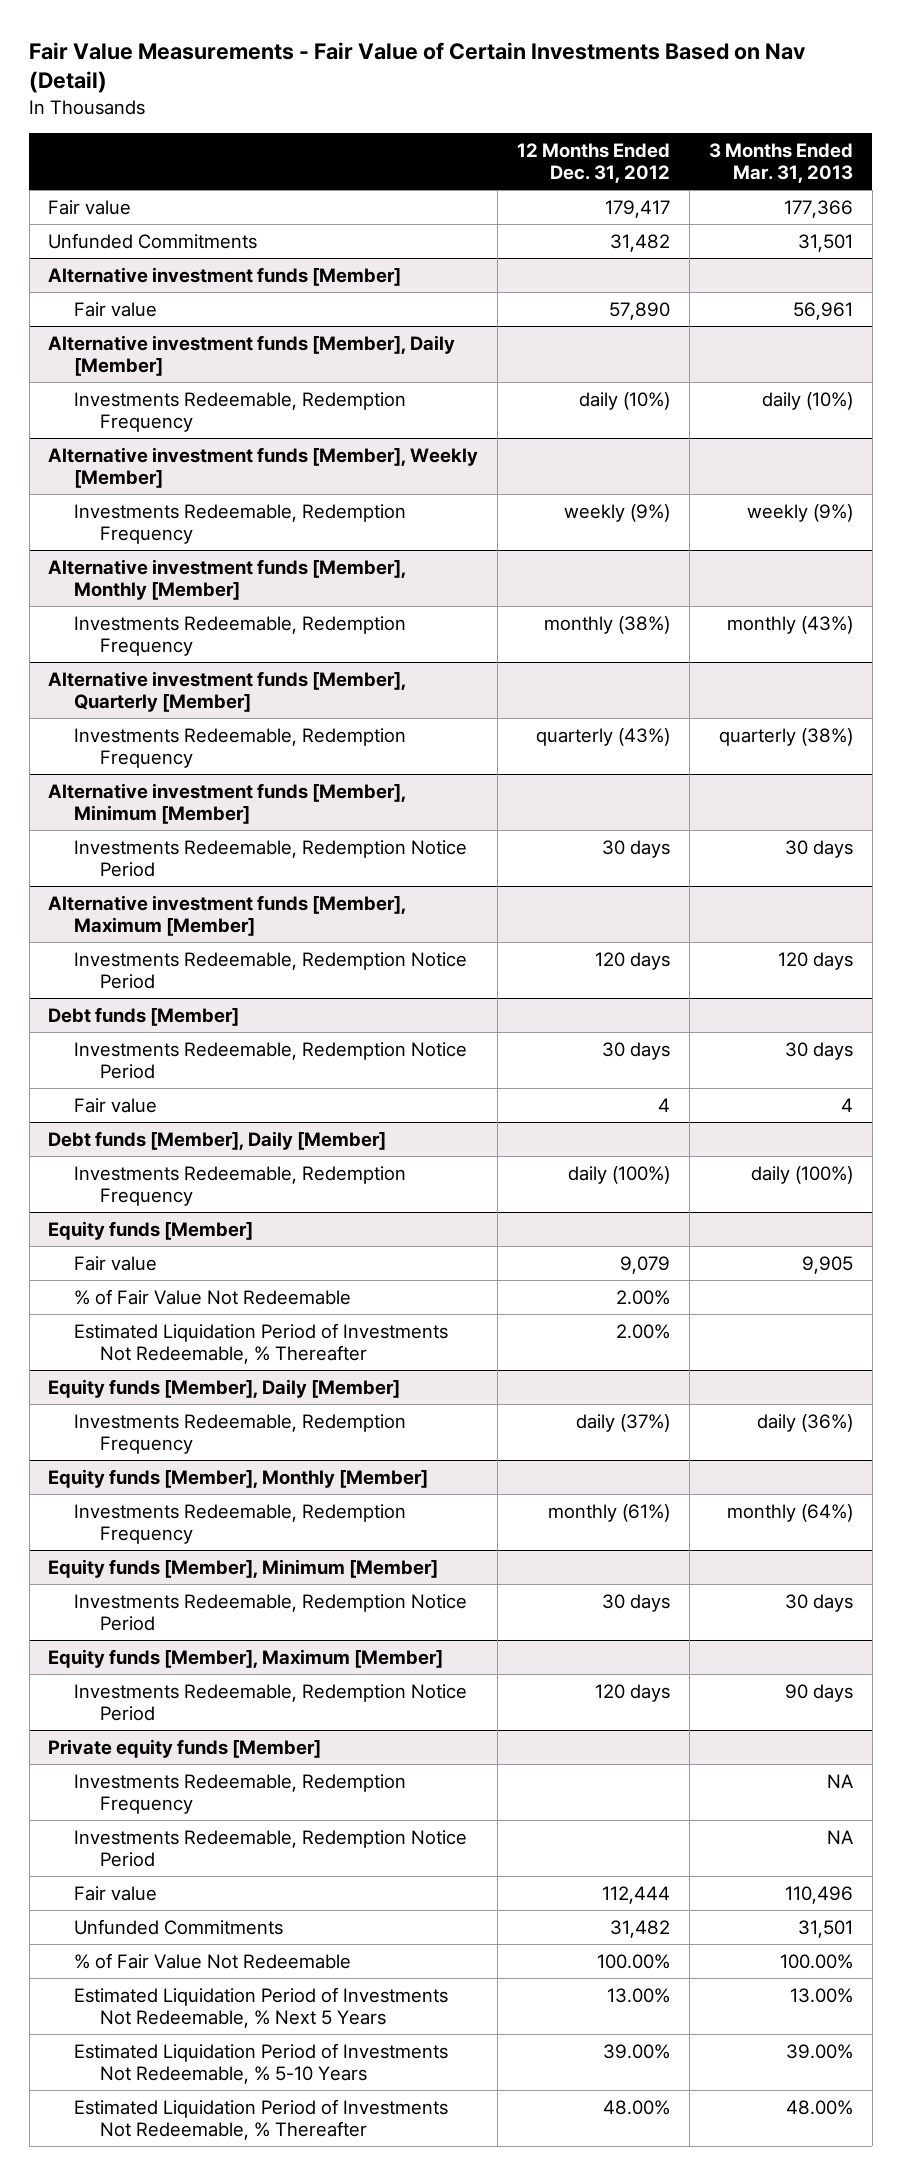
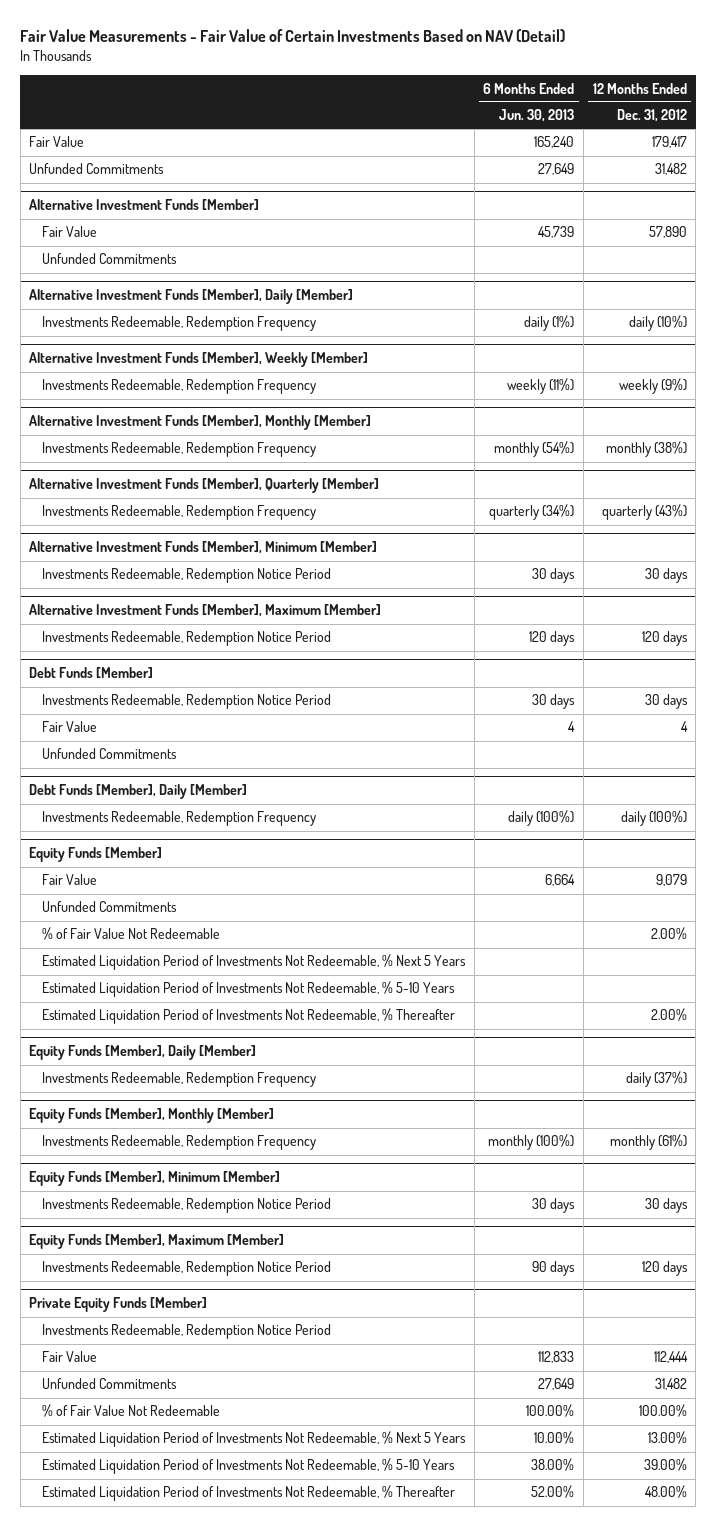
- Fair Value Measurements - Fair Value of Certain Investments Based on Nav (Detail)
+ Fair Value Measurements - Fair Value of Certain Investments Based on NAV (Detail)
- | 12 Months Ended Dec. 31, 2012 | 3 Months Ended Mar. 31, 2013
+ | 6 Months Ended Jun. 30, 2013 | 12 Months Ended Dec. 31, 2012
- Fair value | 179,417 | 177,366
+ Fair Value | 165,240 | 179,417
- Alternative investment funds [Member]
- Fair value | 57,890 | 56,961
- Alternative investment funds [Member], Daily [Member]
+ Alternative Investment Funds [Member]
+ Fair Value | 45,739 | 57,890
+ Unfunded Commitments
+ Alternative Investment Funds [Member], Daily [Member]
- Alternative investment funds [Member], Weekly [Member]
+ Alternative Investment Funds [Member], Weekly [Member]
- Alternative investment funds [Member], Monthly [Member]
+ Alternative Investment Funds [Member], Monthly [Member]
- Alternative investment funds [Member], Quarterly [Member]
+ Alternative Investment Funds [Member], Quarterly [Member]
- Alternative investment funds [Member], Minimum [Member]
+ Alternative Investment Funds [Member], Minimum [Member]
- Alternative investment funds [Member], Maximum [Member]
+ Alternative Investment Funds [Member], Maximum [Member]
- Debt funds [Member]
+ Debt Funds [Member]
- Fair value | 4 | 4
- Debt funds [Member], Daily [Member]
+ Fair Value | 4 | 4
+ Unfunded Commitments
+ Debt Funds [Member], Daily [Member]
- Equity funds [Member]
- Fair value | 9,079 | 9,905
+ Equity Funds [Member]
+ Fair Value | 6,664 | 9,079
+ Unfunded Commitments
+ Estimated Liquidation Period of Investments Not Redeemable, % Next 5 Years
+ Estimated Liquidation Period of Investments Not Redeemable, % 5-10 Years
- Equity funds [Member], Daily [Member]
+ Equity Funds [Member], Daily [Member]
- Equity funds [Member], Monthly [Member]
+ Equity Funds [Member], Monthly [Member]
- Equity funds [Member], Minimum [Member]
+ Equity Funds [Member], Minimum [Member]
- Equity funds [Member], Maximum [Member]
+ Equity Funds [Member], Maximum [Member]
- Private equity funds [Member]
- Investments Redeemable, Redemption Frequency | | NA
+ Private Equity Funds [Member]
- Fair value | 112,444 | 110,496
+ Fair Value | 112,833 | 112,444

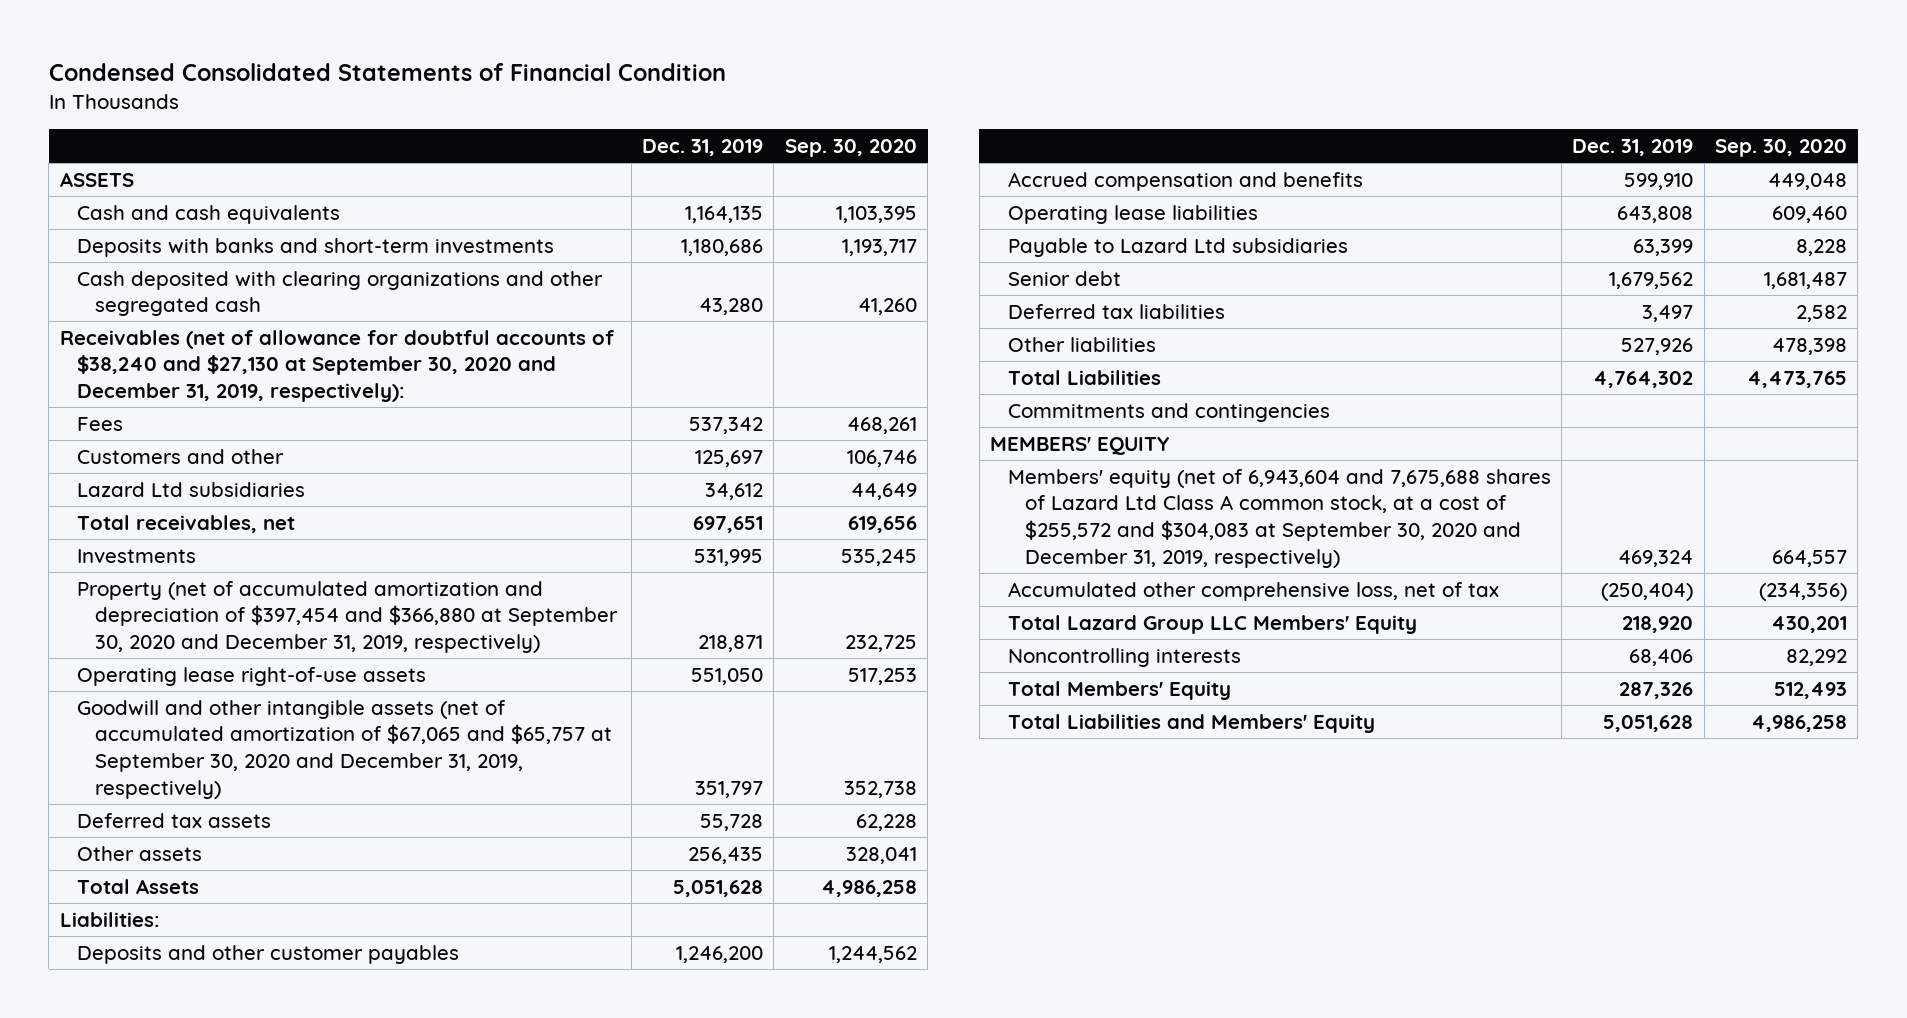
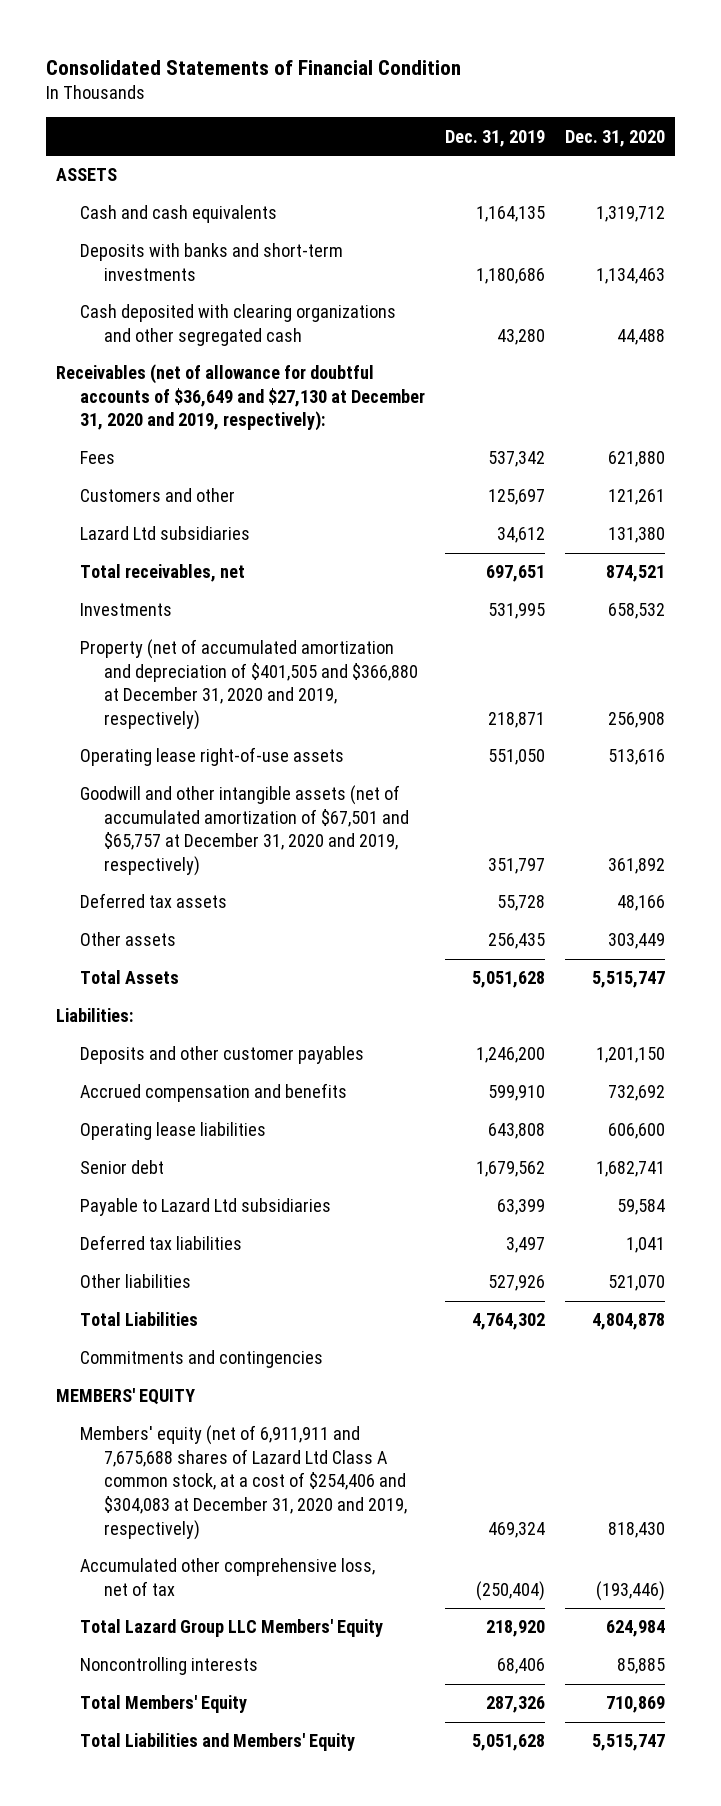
- Condensed Consolidated Statements of Financial Condition
+ Consolidated Statements of Financial Condition
- | Dec. 31, 2019 | Sep. 30, 2020
+ | Dec. 31, 2019 | Dec. 31, 2020
- Receivables (net of allowance for doubtful accounts of $38,240 and $27,130 at September 30, 2020 and December 31, 2019, respectively):
+ Receivables (net of allowance for doubtful accounts of $36,649 and $27,130 at December 31, 2020 and 2019, respectively):
- Property (net of accumulated amortization and depreciation of $397,454 and $366,880 at September 30, 2020 and December 31, 2019, respectively) | 218,871 | 232,725
+ Property (net of accumulated amortization and depreciation of $401,505 and $366,880 at December 31, 2020 and 2019, respectively) | 218,871 | 256,908
- Goodwill and other intangible assets (net of accumulated amortization of $67,065 and $65,757 at September 30, 2020 and December 31, 2019, respectively) | 351,797 | 352,738
+ Goodwill and other intangible assets (net of accumulated amortization of $67,501 and $65,757 at December 31, 2020 and 2019, respectively) | 351,797 | 361,892
moved down: Payable to Lazard Ltd subsidiaries | 63,399 | 59,584
- Members' equity (net of 6,943,604 and 7,675,688 shares of Lazard Ltd Class A common stock, at a cost of $255,572 and $304,083 at September 30, 2020 and December 31, 2019, respectively) | 469,324 | 664,557
+ Members' equity (net of 6,911,911 and 7,675,688 shares of Lazard Ltd Class A common stock, at a cost of $254,406 and $304,083 at December 31, 2020 and 2019, respectively) | 469,324 | 818,430

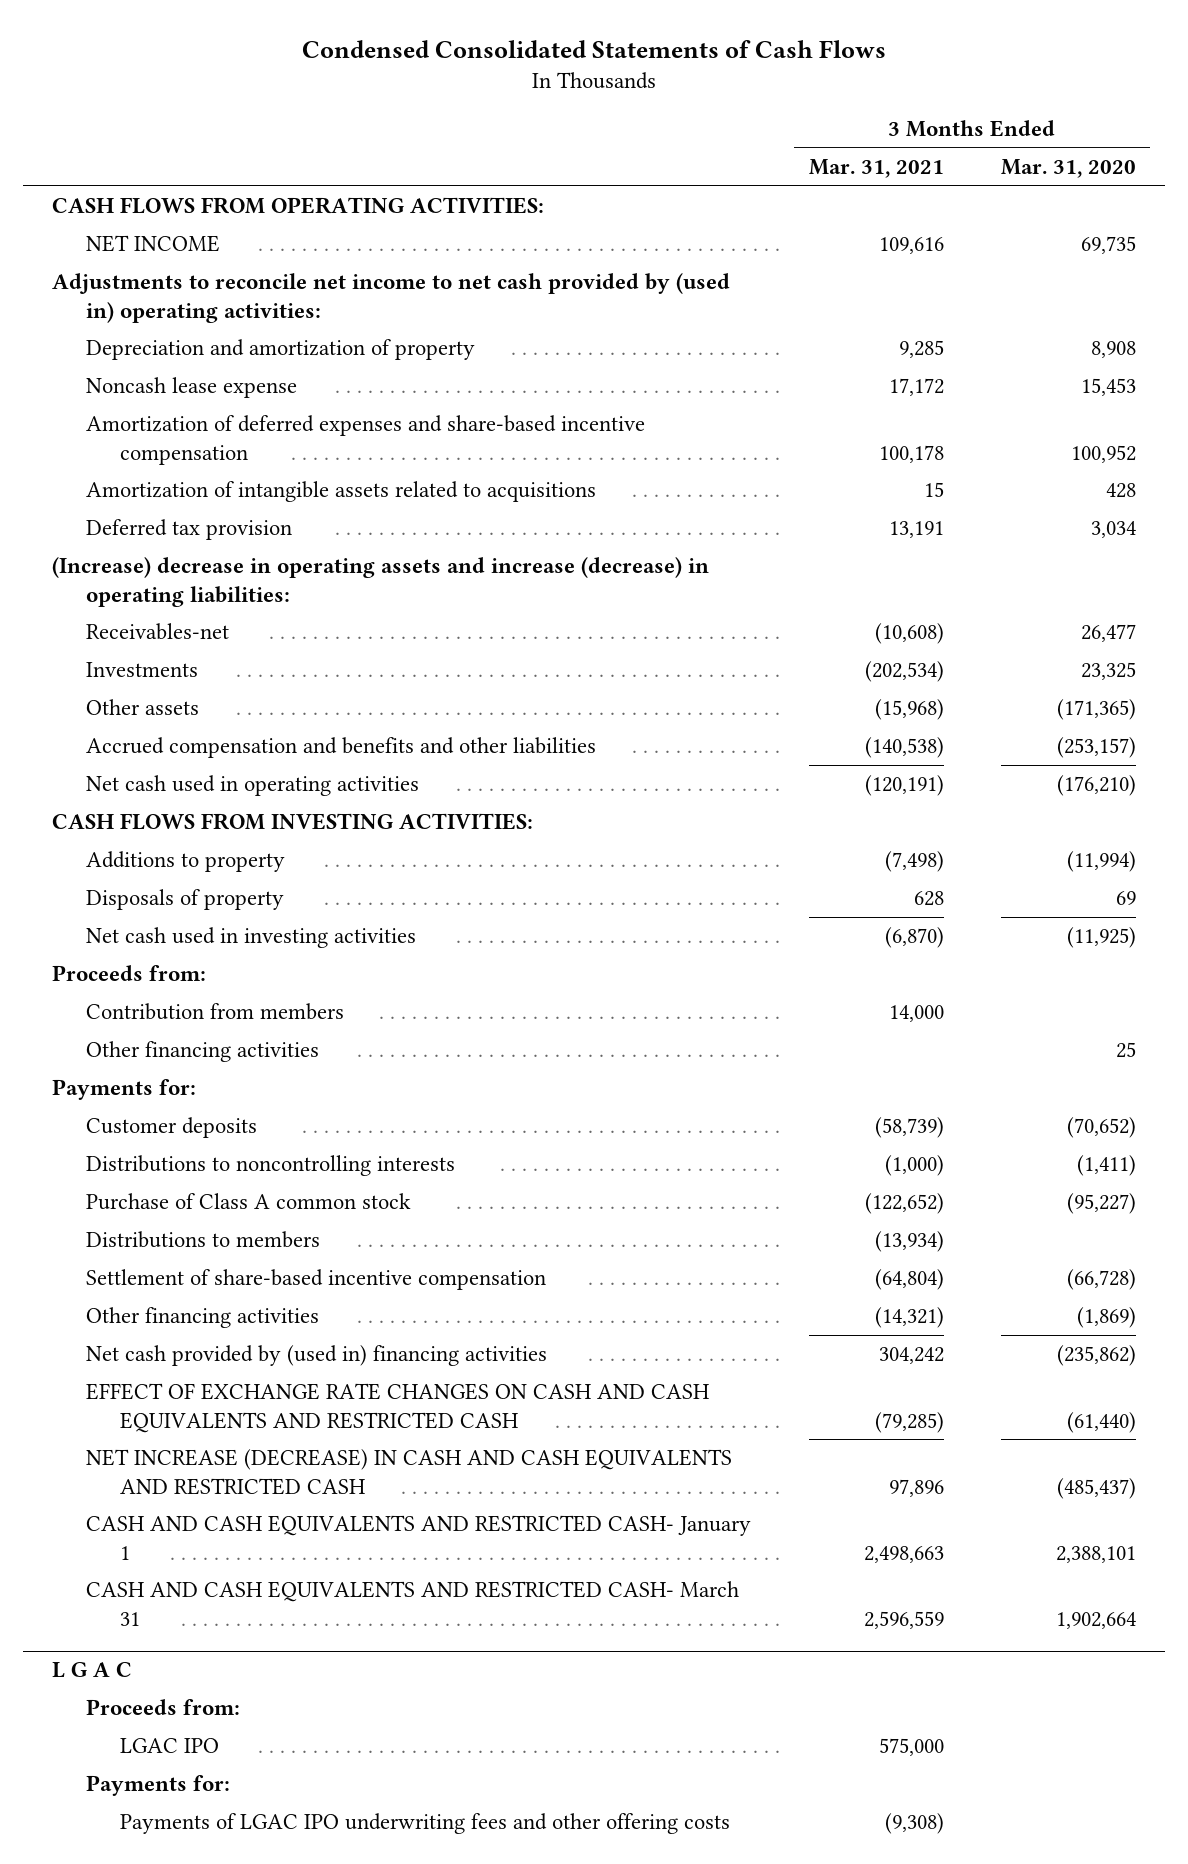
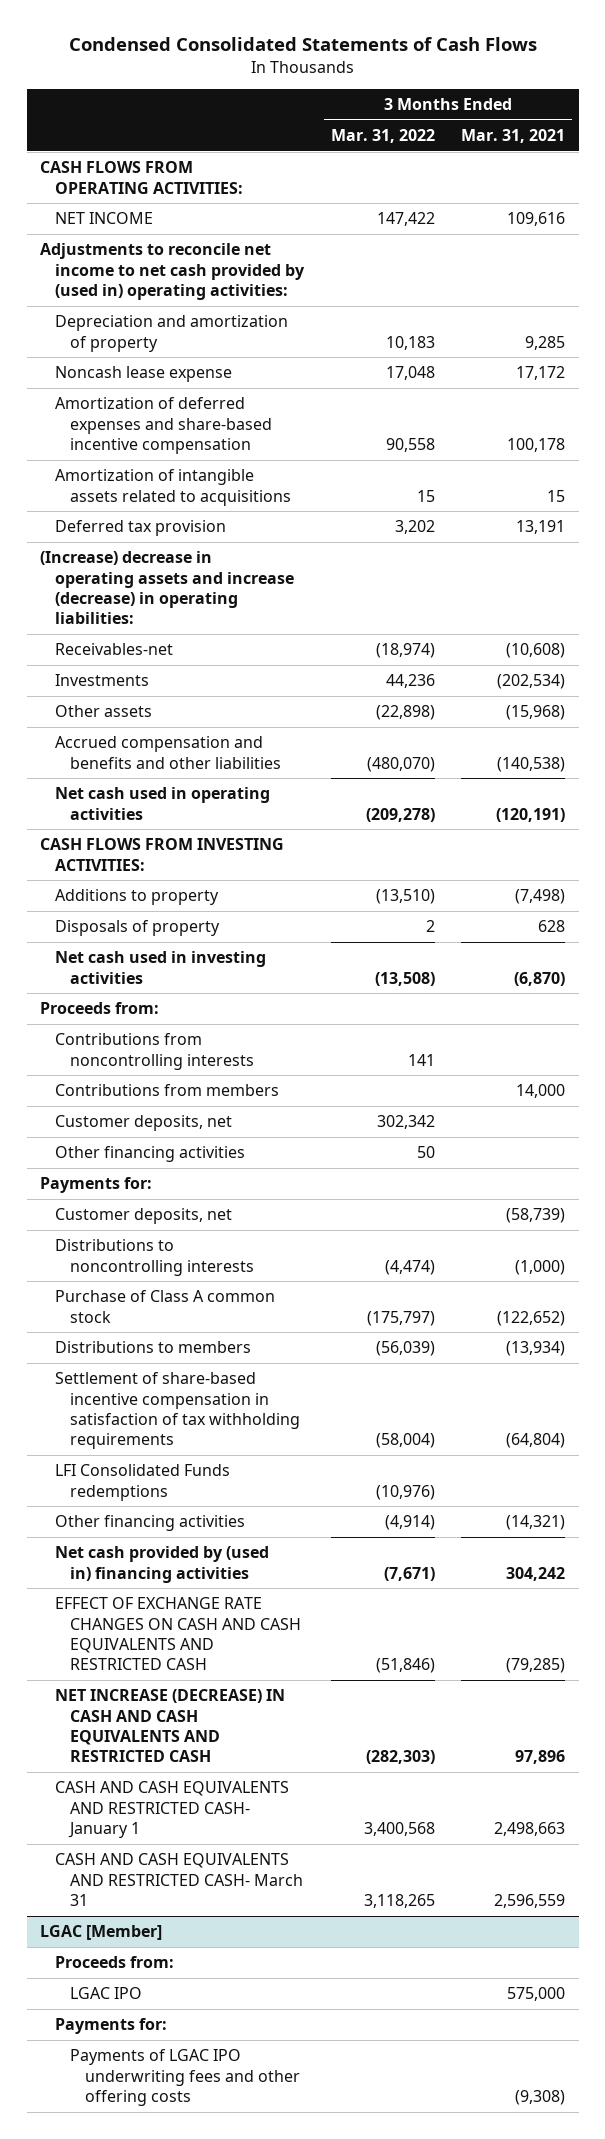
- | 3 Months Ended Mar. 31, 2021 | 3 Months Ended Mar. 31, 2020
+ | 3 Months Ended Mar. 31, 2022 | 3 Months Ended Mar. 31, 2021
- Contribution from members | 14,000 |
+ Contributions from noncontrolling interests | 141 |
+ Contributions from members | | 14,000
+ Customer deposits, net | 302,342 |
- Customer deposits | (58,739) | (70,652)
+ Customer deposits, net | | (58,739)
- Settlement of share-based incentive compensation | (64,804) | (66,728)
+ Settlement of share-based incentive compensation in satisfaction of tax withholding requirements | (58,004) | (64,804)
+ LFI Consolidated Funds redemptions | (10,976) |
- L G A C
+ LGAC [Member]

